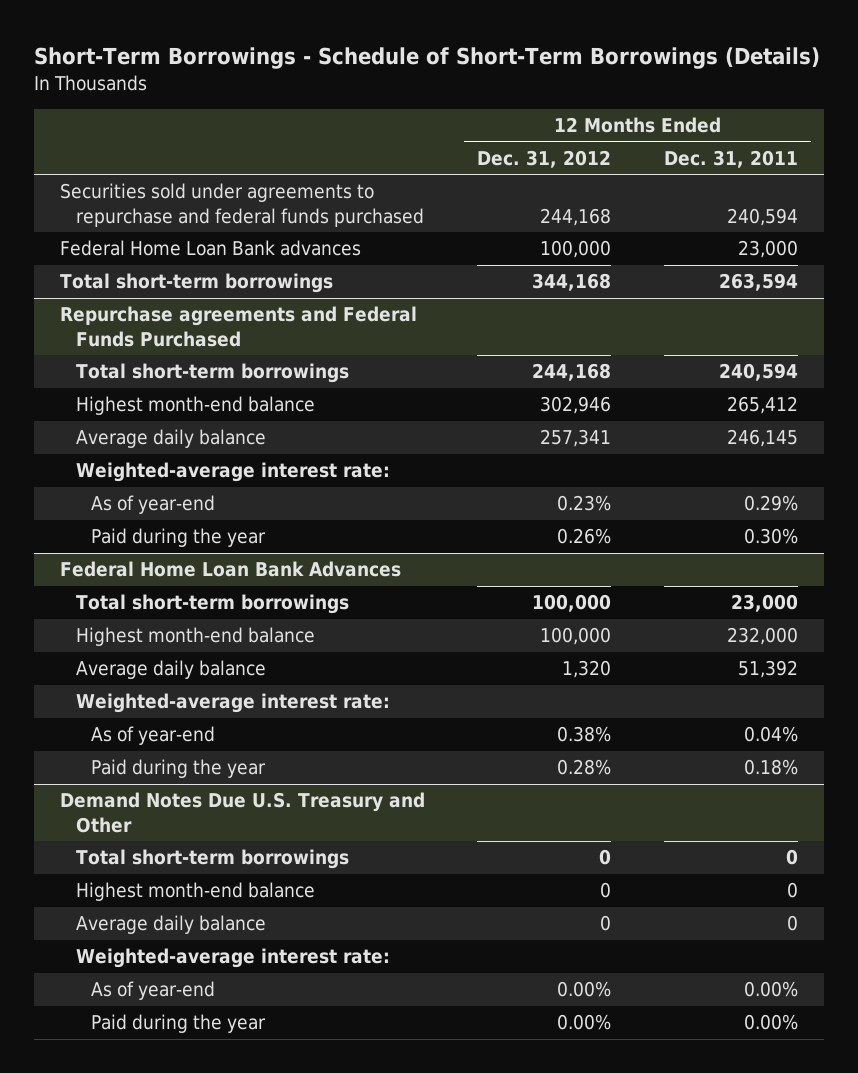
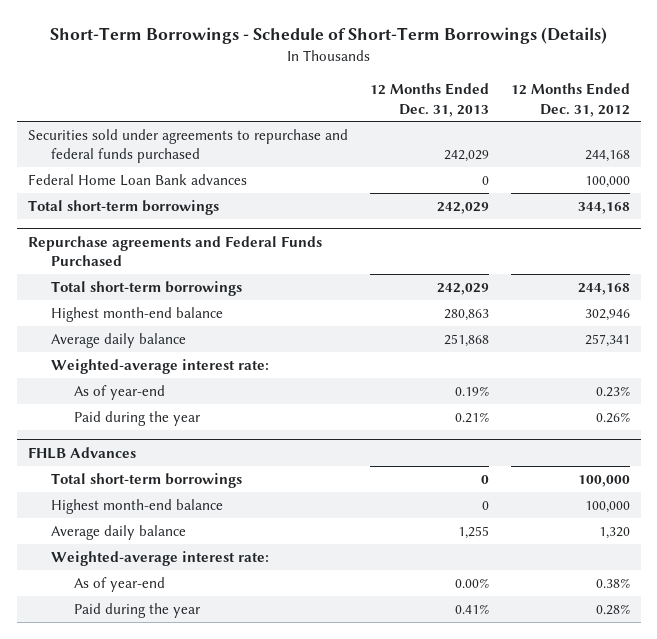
- | 12 Months Ended Dec. 31, 2012 | 12 Months Ended Dec. 31, 2011
+ | 12 Months Ended Dec. 31, 2013 | 12 Months Ended Dec. 31, 2012
- Federal Home Loan Bank Advances
+ FHLB Advances
- Demand Notes Due U.S. Treasury and Other
- Total short-term borrowings | 0 | 0
- Highest month-end balance | 0 | 0
- Average daily balance | 0 | 0
- Weighted-average interest rate:
- As of year-end | 0.00% | 0.00%
- Paid during the year | 0.00% | 0.00%

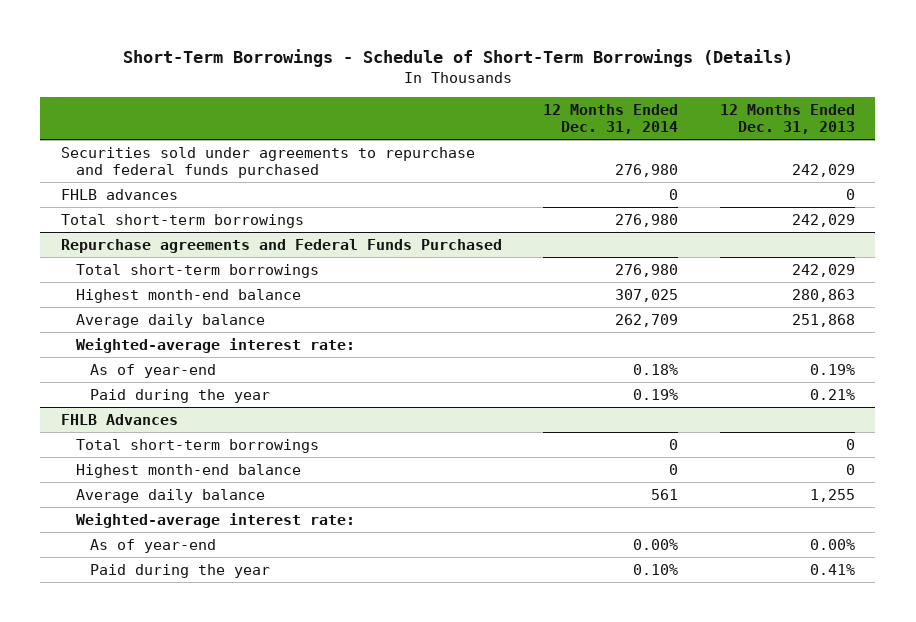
- | 12 Months Ended Dec. 31, 2013 | 12 Months Ended Dec. 31, 2012
+ | 12 Months Ended Dec. 31, 2014 | 12 Months Ended Dec. 31, 2013
- Federal Home Loan Bank advances | 0 | 100,000
+ FHLB advances | 0 | 0

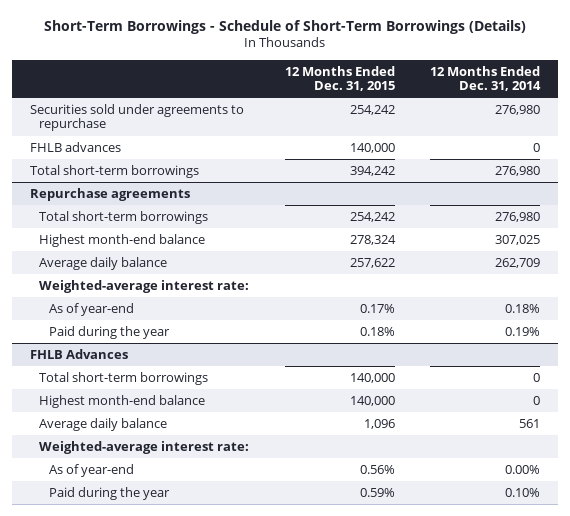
- | 12 Months Ended Dec. 31, 2014 | 12 Months Ended Dec. 31, 2013
+ | 12 Months Ended Dec. 31, 2015 | 12 Months Ended Dec. 31, 2014
- Securities sold under agreements to repurchase and federal funds purchased | 276,980 | 242,029
+ Securities sold under agreements to repurchase | 254,242 | 276,980
- Repurchase agreements and Federal Funds Purchased
+ Repurchase agreements

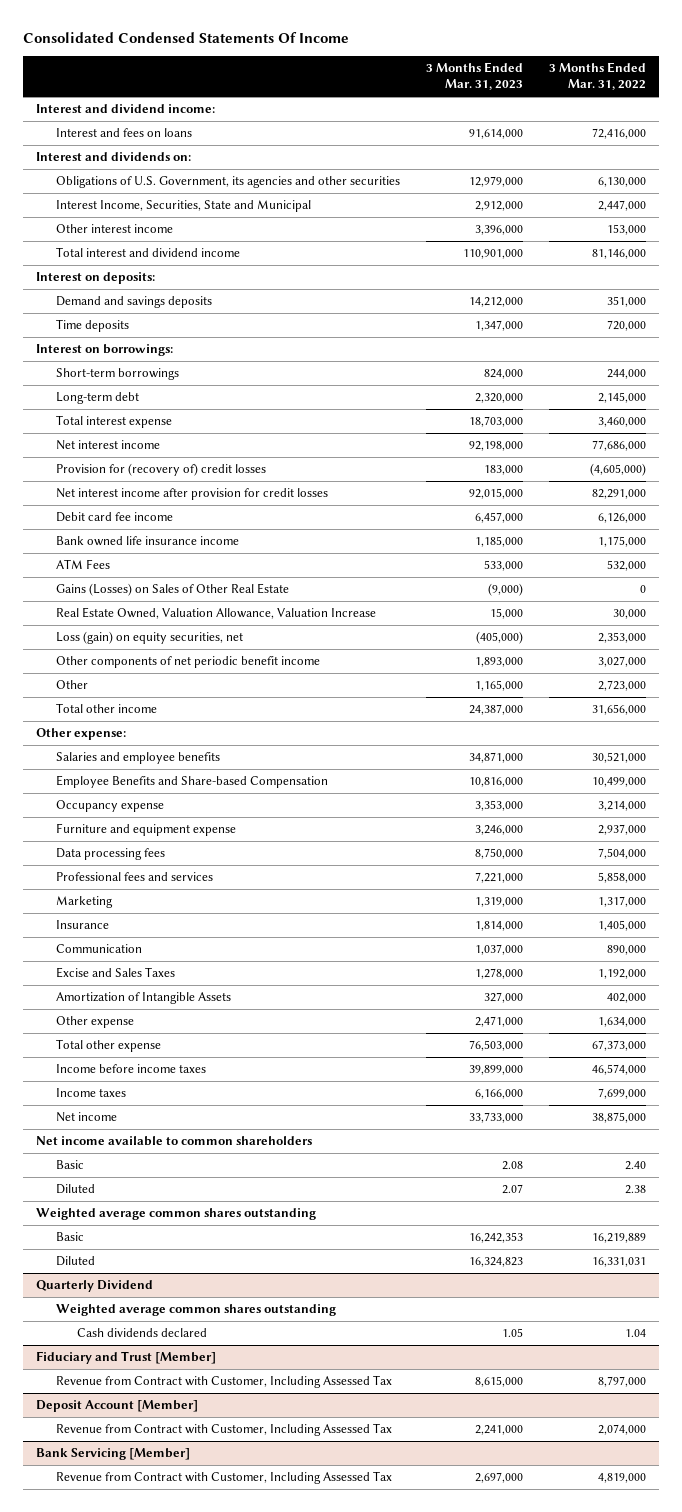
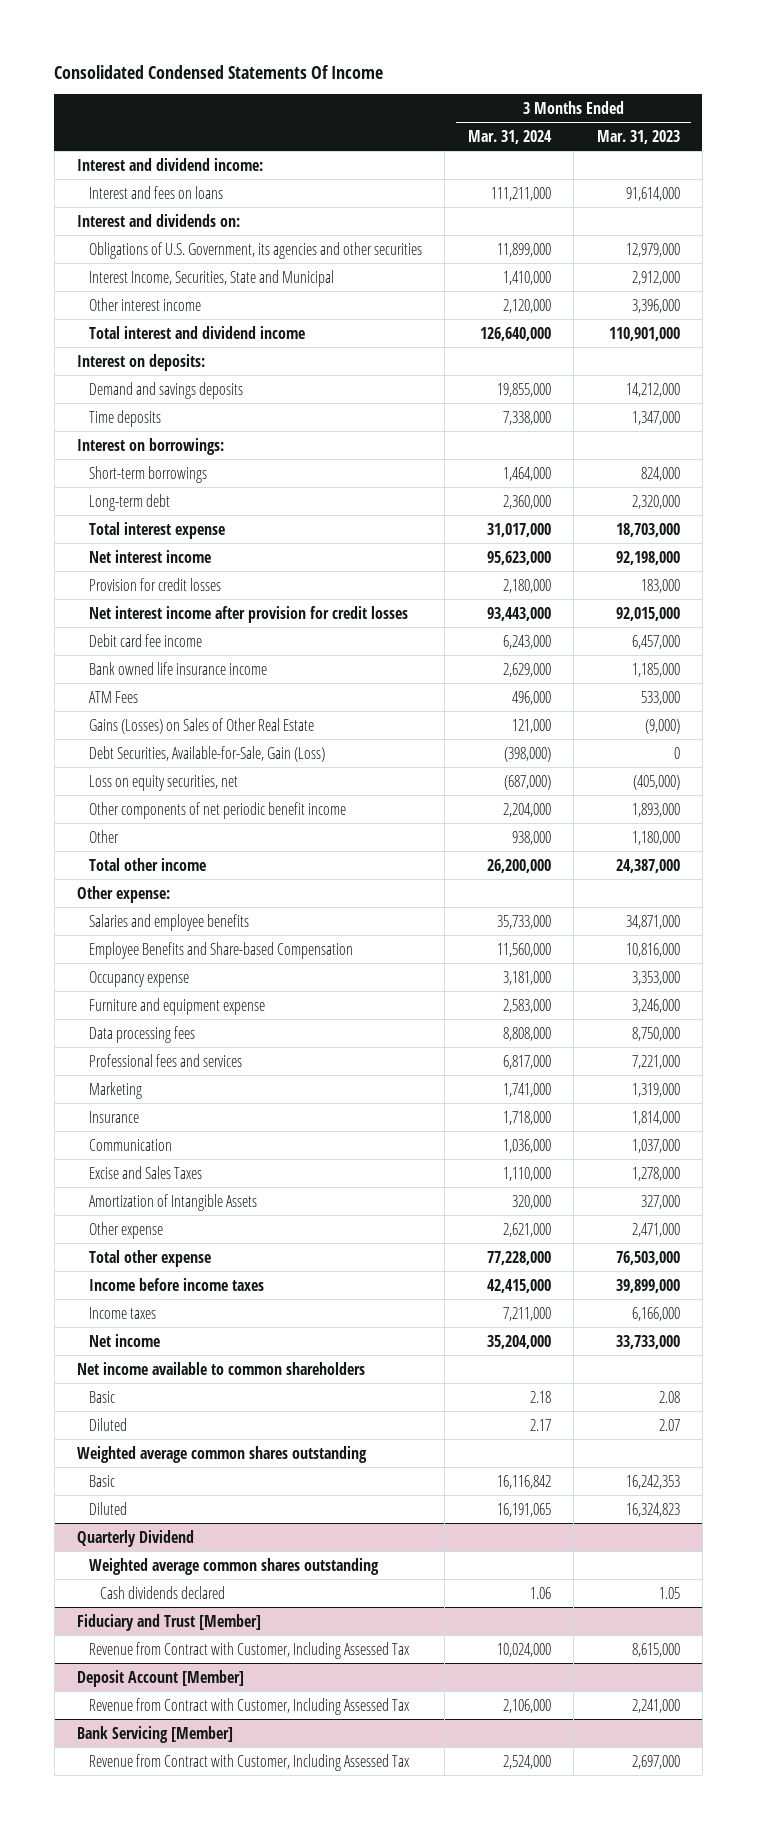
- | 3 Months Ended Mar. 31, 2023 | 3 Months Ended Mar. 31, 2022
+ | 3 Months Ended Mar. 31, 2024 | 3 Months Ended Mar. 31, 2023
- Provision for (recovery of) credit losses | 183,000 | (4,605,000)
+ Provision for credit losses | 2,180,000 | 183,000
- Real Estate Owned, Valuation Allowance, Valuation Increase | 15,000 | 30,000
- Loss (gain) on equity securities, net | (405,000) | 2,353,000
+ Debt Securities, Available-for-Sale, Gain (Loss) | (398,000) | 0
+ Loss on equity securities, net | (687,000) | (405,000)
- Other | 1,165,000 | 2,723,000
+ Other | 938,000 | 1,180,000

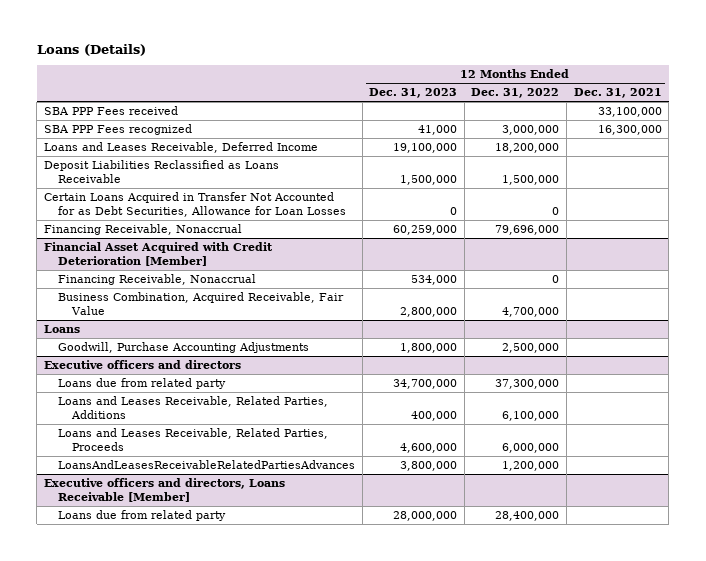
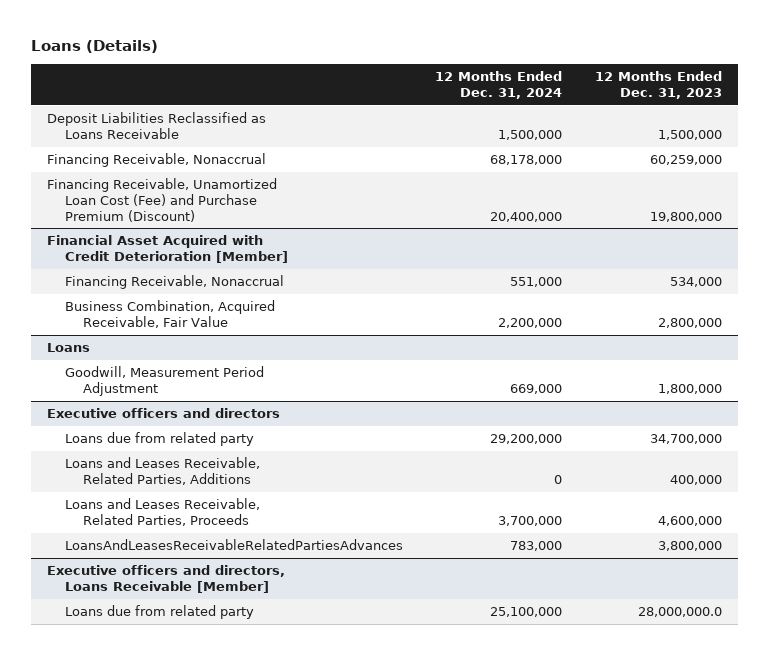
- | 12 Months Ended Dec. 31, 2023 | 12 Months Ended Dec. 31, 2022 | 12 Months Ended Dec. 31, 2021
+ | 12 Months Ended Dec. 31, 2024 | 12 Months Ended Dec. 31, 2023
- SBA PPP Fees received | | | 33,100,000
- SBA PPP Fees recognized | 41,000 | 3,000,000 | 16,300,000
- Loans and Leases Receivable, Deferred Income | 19,100,000 | 18,200,000 |
- Certain Loans Acquired in Transfer Not Accounted for as Debt Securities, Allowance for Loan Losses | 0 | 0 |
+ Financing Receivable, Unamortized Loan Cost (Fee) and Purchase Premium (Discount) | 20,400,000 | 19,800,000
@ Loans
- Goodwill, Purchase Accounting Adjustments | 1,800,000 | 2,500,000 |
+ Goodwill, Measurement Period Adjustment | 669,000 | 1,800,000
@ Executive officers and directors, Loans Receivable [Member]
- Loans due from related party | 28,000,000 | 28,400,000 |
+ Loans due from related party | 25,100,000 | 28,000,000.0

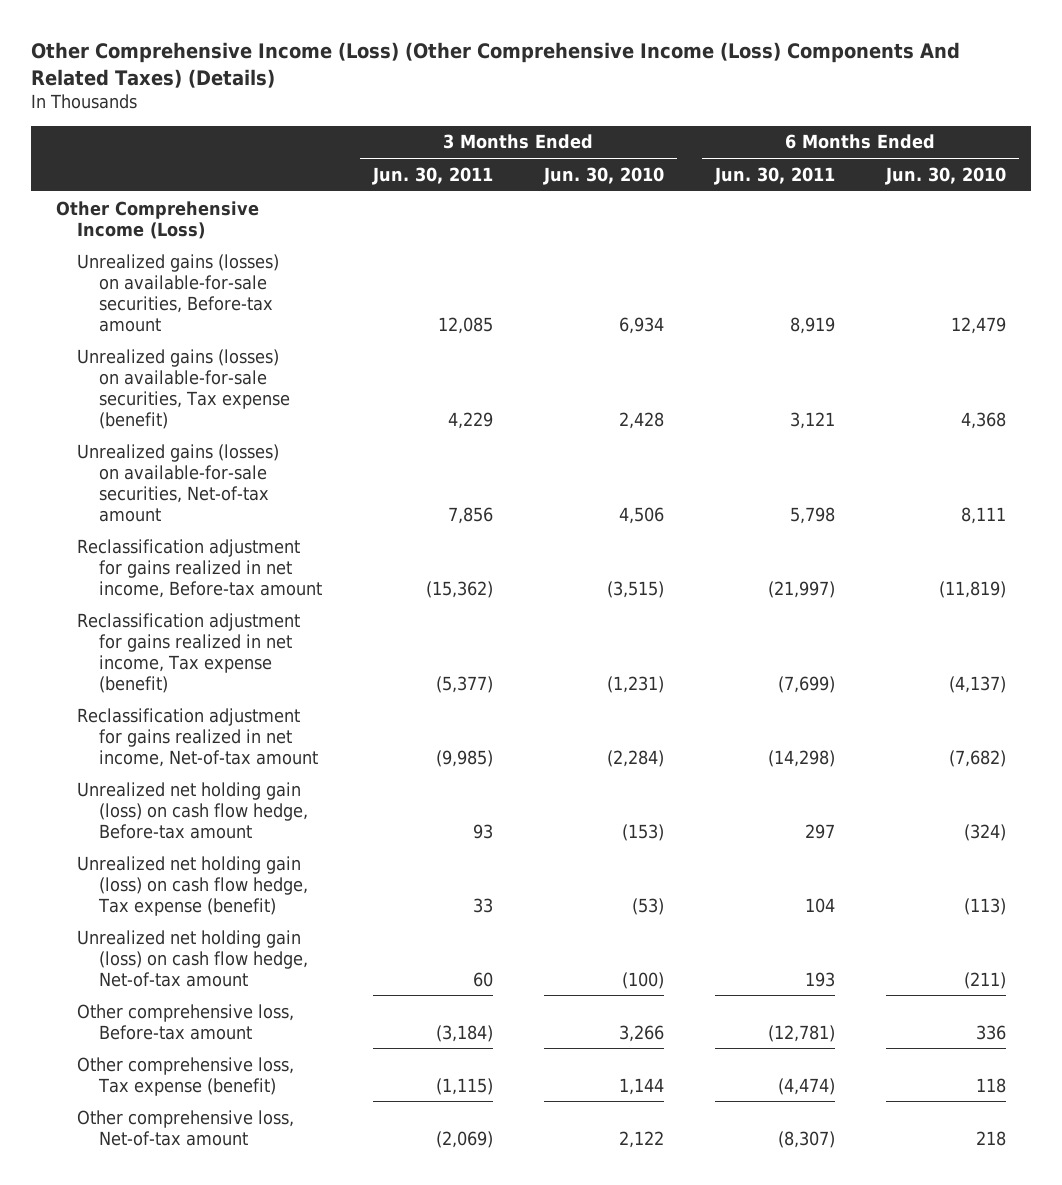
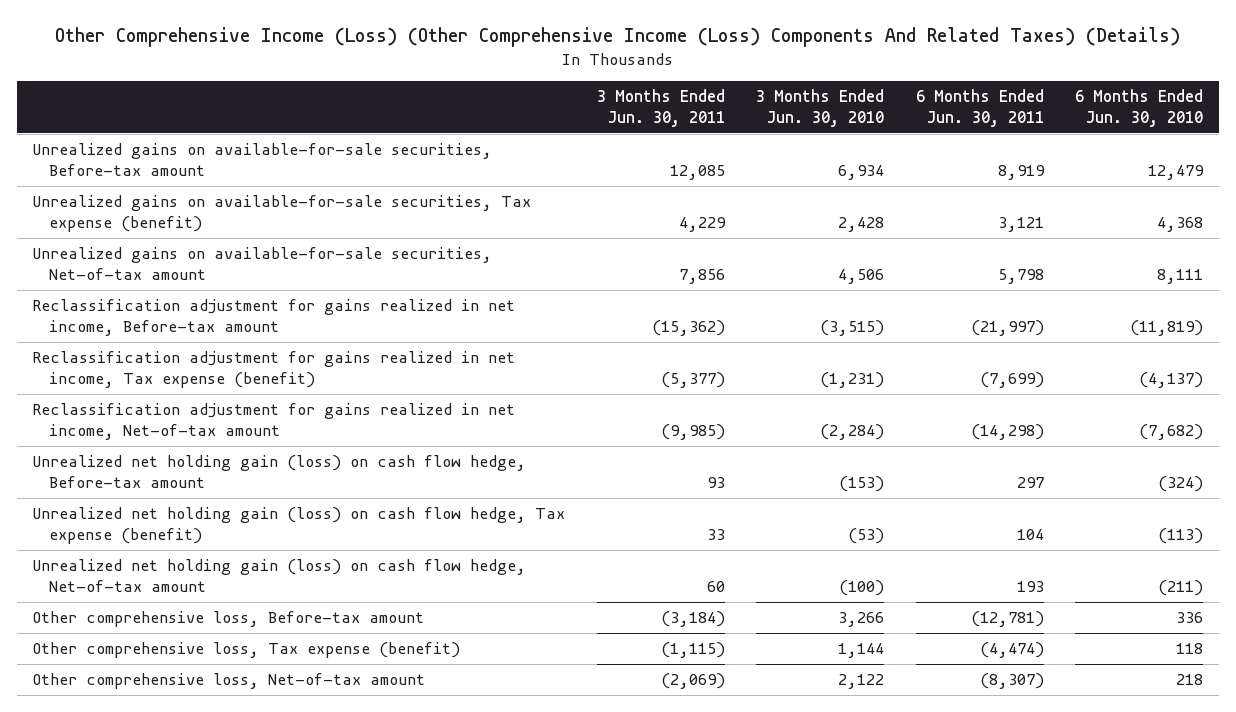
- Other Comprehensive Income (Loss)
- Unrealized gains (losses) on available-for-sale securities, Before-tax amount | 12,085 | 6,934 | 8,919 | 12,479
- Unrealized gains (losses) on available-for-sale securities, Tax expense (benefit) | 4,229 | 2,428 | 3,121 | 4,368
- Unrealized gains (losses) on available-for-sale securities, Net-of-tax amount | 7,856 | 4,506 | 5,798 | 8,111
+ Unrealized gains on available-for-sale securities, Before-tax amount | 12,085 | 6,934 | 8,919 | 12,479
+ Unrealized gains on available-for-sale securities, Tax expense (benefit) | 4,229 | 2,428 | 3,121 | 4,368
+ Unrealized gains on available-for-sale securities, Net-of-tax amount | 7,856 | 4,506 | 5,798 | 8,111

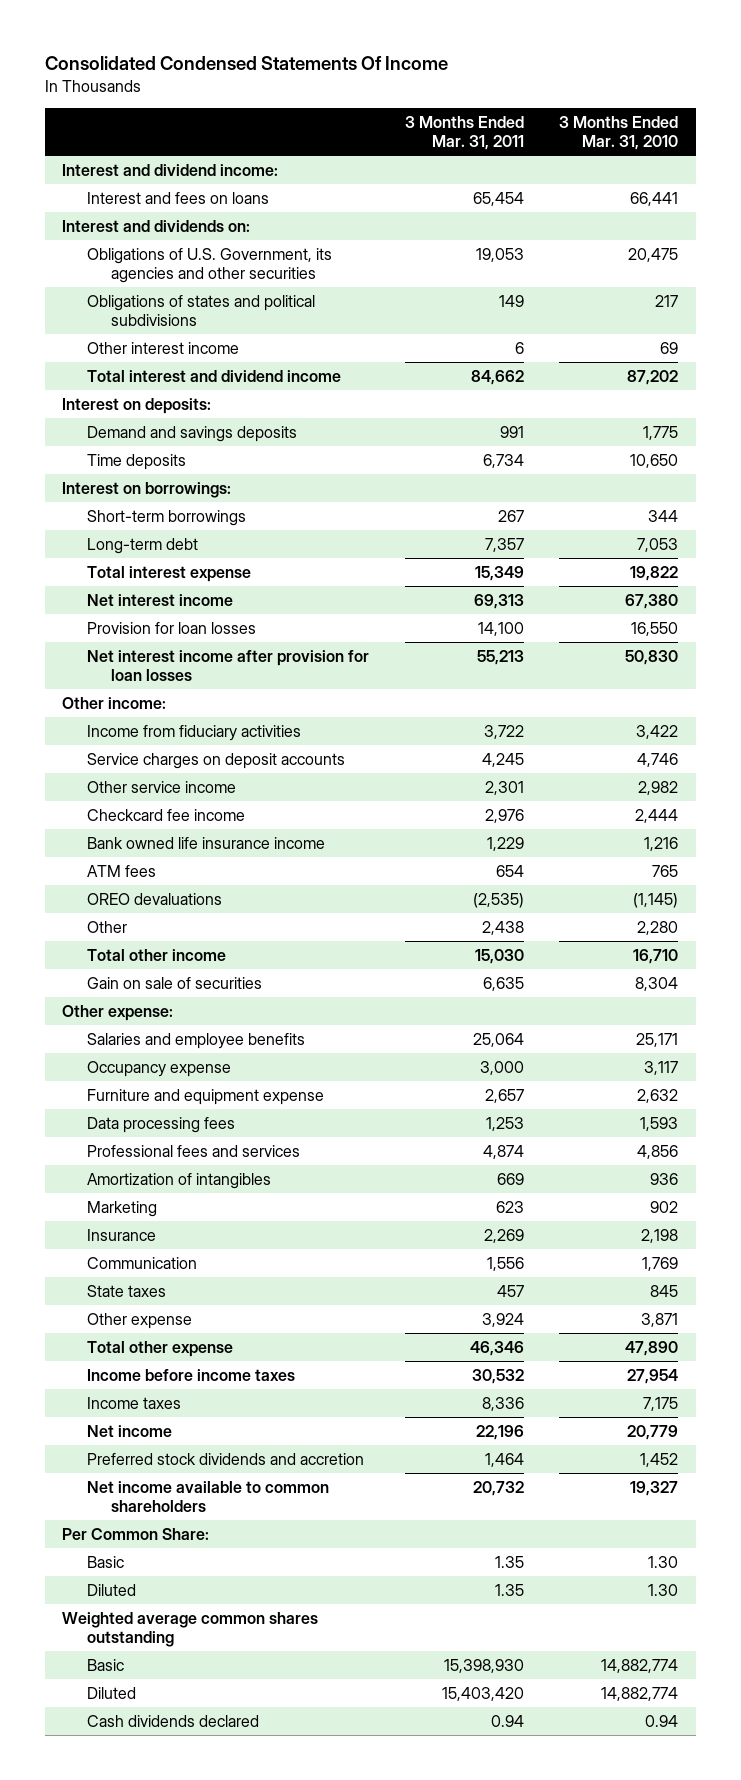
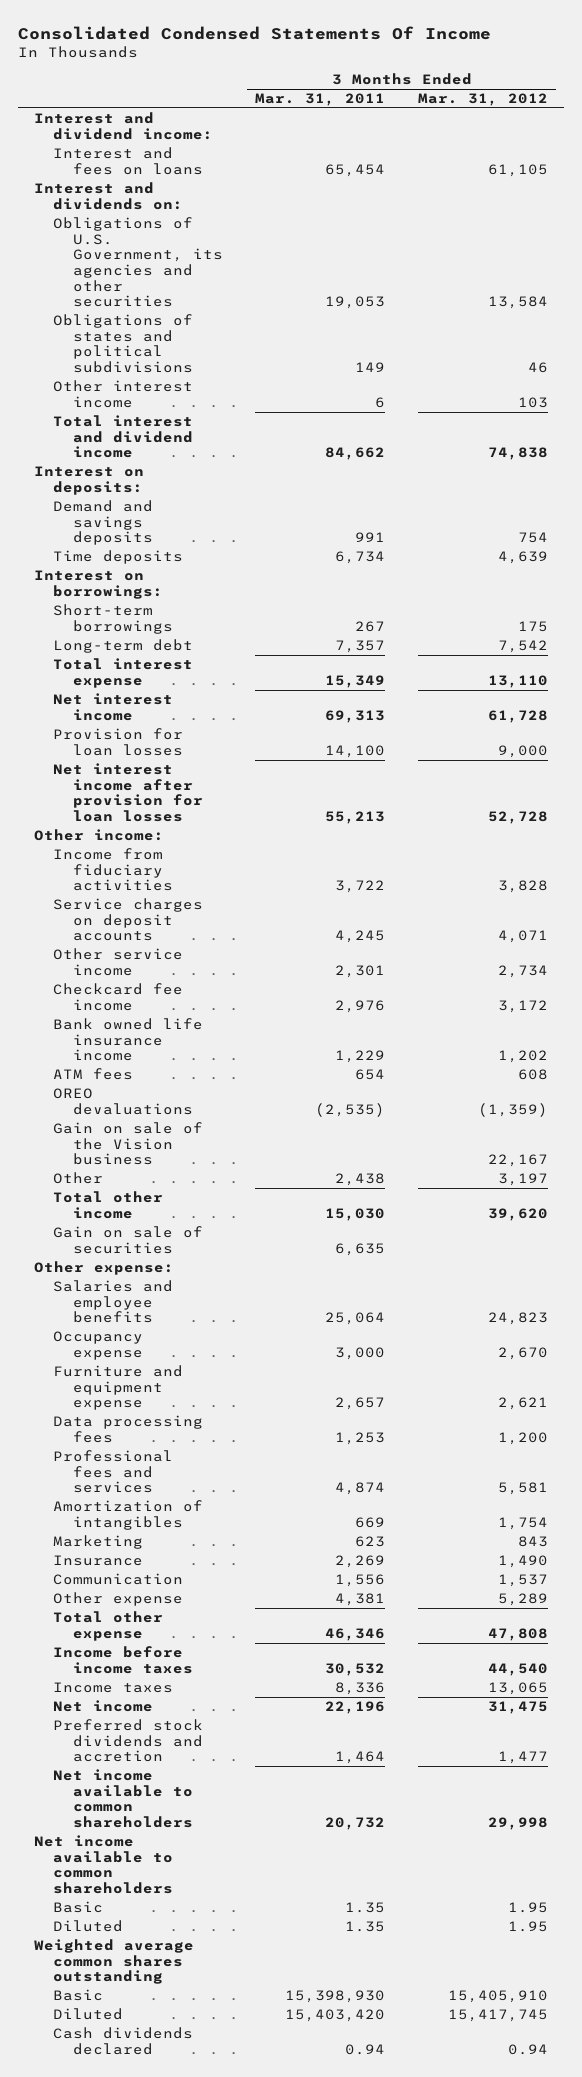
- | 3 Months Ended Mar. 31, 2011 | 3 Months Ended Mar. 31, 2010
+ | 3 Months Ended Mar. 31, 2011 | 3 Months Ended Mar. 31, 2012
+ Gain on sale of the Vision business | | 22,167
- State taxes | 457 | 845
- Other expense | 3,924 | 3,871
+ Other expense | 4,381 | 5,289
- Per Common Share:
+ Net income available to common shareholders

